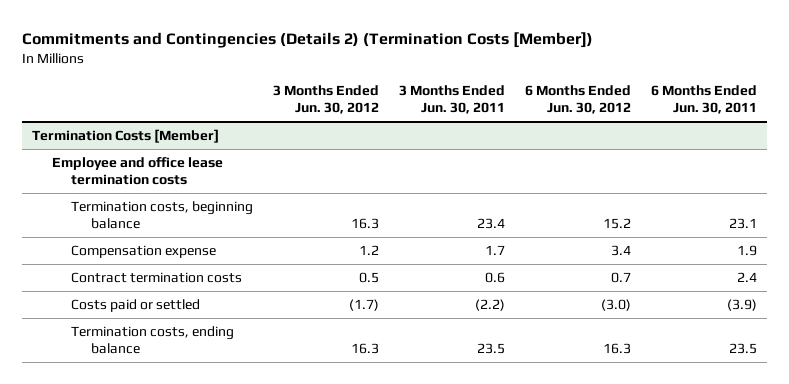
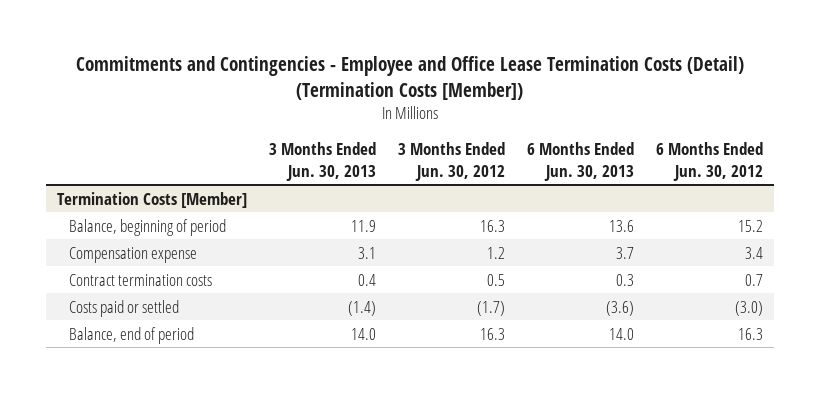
- Commitments and Contingencies (Details 2) (Termination Costs [Member])
+ Commitments and Contingencies - Employee and Office Lease Termination Costs (Detail) (Termination Costs [Member])
- | 3 Months Ended Jun. 30, 2012 | 3 Months Ended Jun. 30, 2011 | 6 Months Ended Jun. 30, 2012 | 6 Months Ended Jun. 30, 2011
+ | 3 Months Ended Jun. 30, 2013 | 3 Months Ended Jun. 30, 2012 | 6 Months Ended Jun. 30, 2013 | 6 Months Ended Jun. 30, 2012
@ Termination Costs [Member]
- Employee and office lease termination costs
- Termination costs, beginning balance | 16.3 | 23.4 | 15.2 | 23.1
+ Balance, beginning of period | 11.9 | 16.3 | 13.6 | 15.2
- Termination costs, ending balance | 16.3 | 23.5 | 16.3 | 23.5
+ Balance, end of period | 14.0 | 16.3 | 14.0 | 16.3

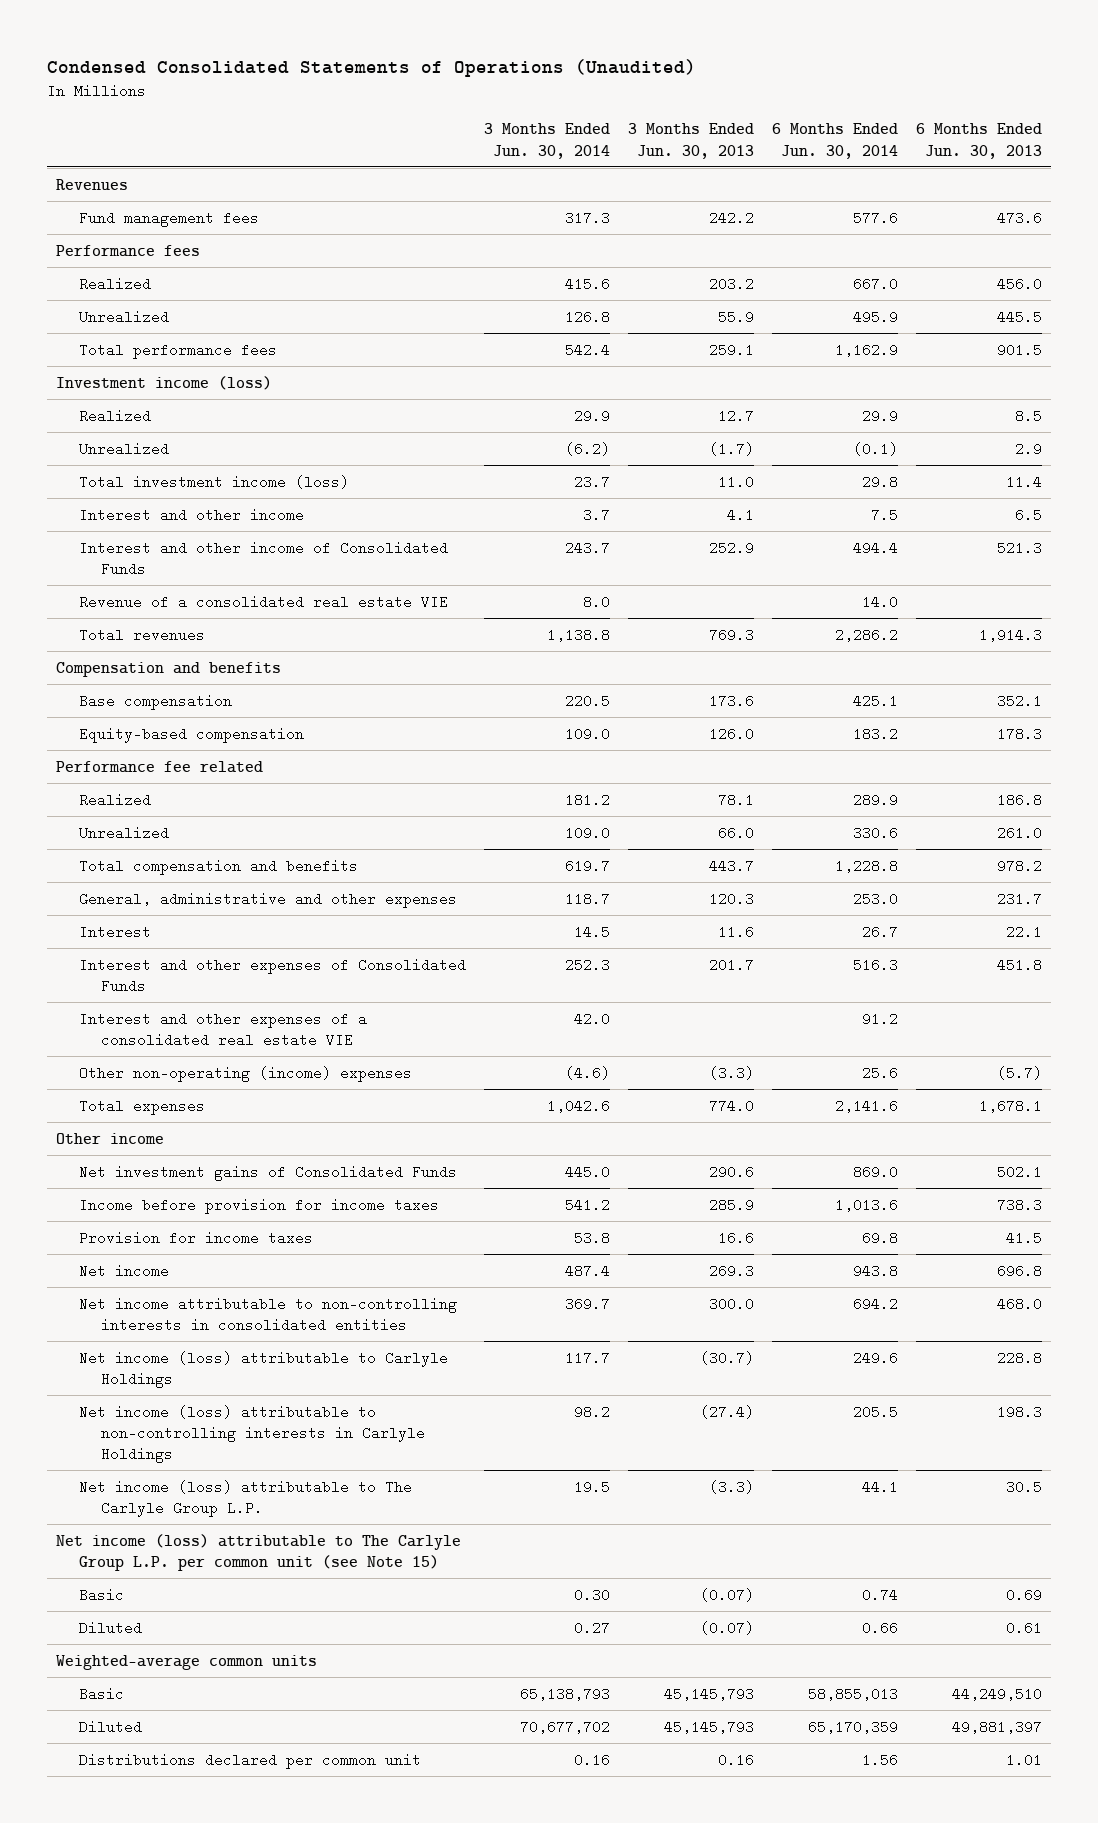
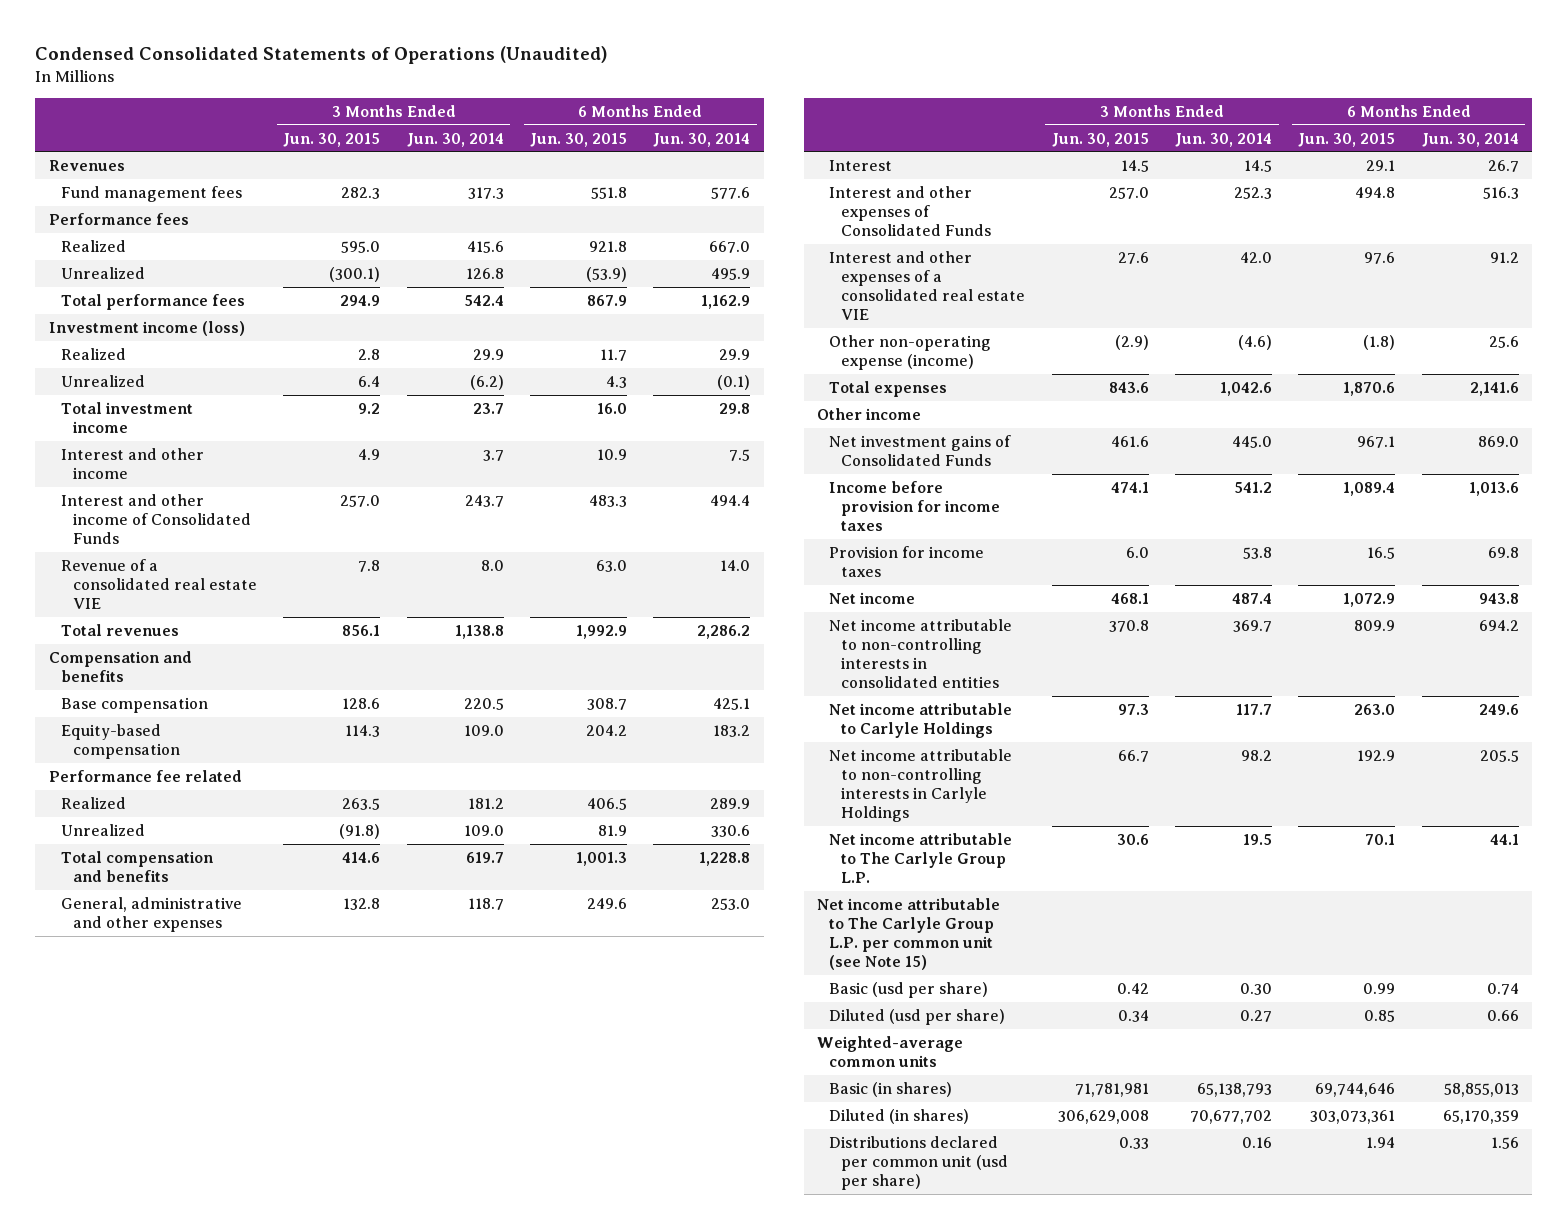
- | 3 Months Ended Jun. 30, 2014 | 3 Months Ended Jun. 30, 2013 | 6 Months Ended Jun. 30, 2014 | 6 Months Ended Jun. 30, 2013
+ | 3 Months Ended Jun. 30, 2015 | 3 Months Ended Jun. 30, 2014 | 6 Months Ended Jun. 30, 2015 | 6 Months Ended Jun. 30, 2014
- Total investment income (loss) | 23.7 | 11.0 | 29.8 | 11.4
+ Total investment income | 9.2 | 23.7 | 16.0 | 29.8
- Other non-operating (income) expenses | (4.6) | (3.3) | 25.6 | (5.7)
+ Other non-operating expense (income) | (2.9) | (4.6) | (1.8) | 25.6
- Net income (loss) attributable to Carlyle Holdings | 117.7 | (30.7) | 249.6 | 228.8
- Net income (loss) attributable to non-controlling interests in Carlyle Holdings | 98.2 | (27.4) | 205.5 | 198.3
- Net income (loss) attributable to The Carlyle Group L.P. | 19.5 | (3.3) | 44.1 | 30.5
- Net income (loss) attributable to The Carlyle Group L.P. per common unit (see Note 15)
- Basic | 0.30 | (0.07) | 0.74 | 0.69
- Diluted | 0.27 | (0.07) | 0.66 | 0.61
+ Net income attributable to Carlyle Holdings | 97.3 | 117.7 | 263.0 | 249.6
+ Net income attributable to non-controlling interests in Carlyle Holdings | 66.7 | 98.2 | 192.9 | 205.5
+ Net income attributable to The Carlyle Group L.P. | 30.6 | 19.5 | 70.1 | 44.1
+ Net income attributable to The Carlyle Group L.P. per common unit (see Note 15)
+ Basic (usd per share) | 0.42 | 0.30 | 0.99 | 0.74
+ Diluted (usd per share) | 0.34 | 0.27 | 0.85 | 0.66
- Basic | 65,138,793 | 45,145,793 | 58,855,013 | 44,249,510
- Diluted | 70,677,702 | 45,145,793 | 65,170,359 | 49,881,397
- Distributions declared per common unit | 0.16 | 0.16 | 1.56 | 1.01
+ Basic (in shares) | 71,781,981 | 65,138,793 | 69,744,646 | 58,855,013
+ Diluted (in shares) | 306,629,008 | 70,677,702 | 303,073,361 | 65,170,359
+ Distributions declared per common unit (usd per share) | 0.33 | 0.16 | 1.94 | 1.56

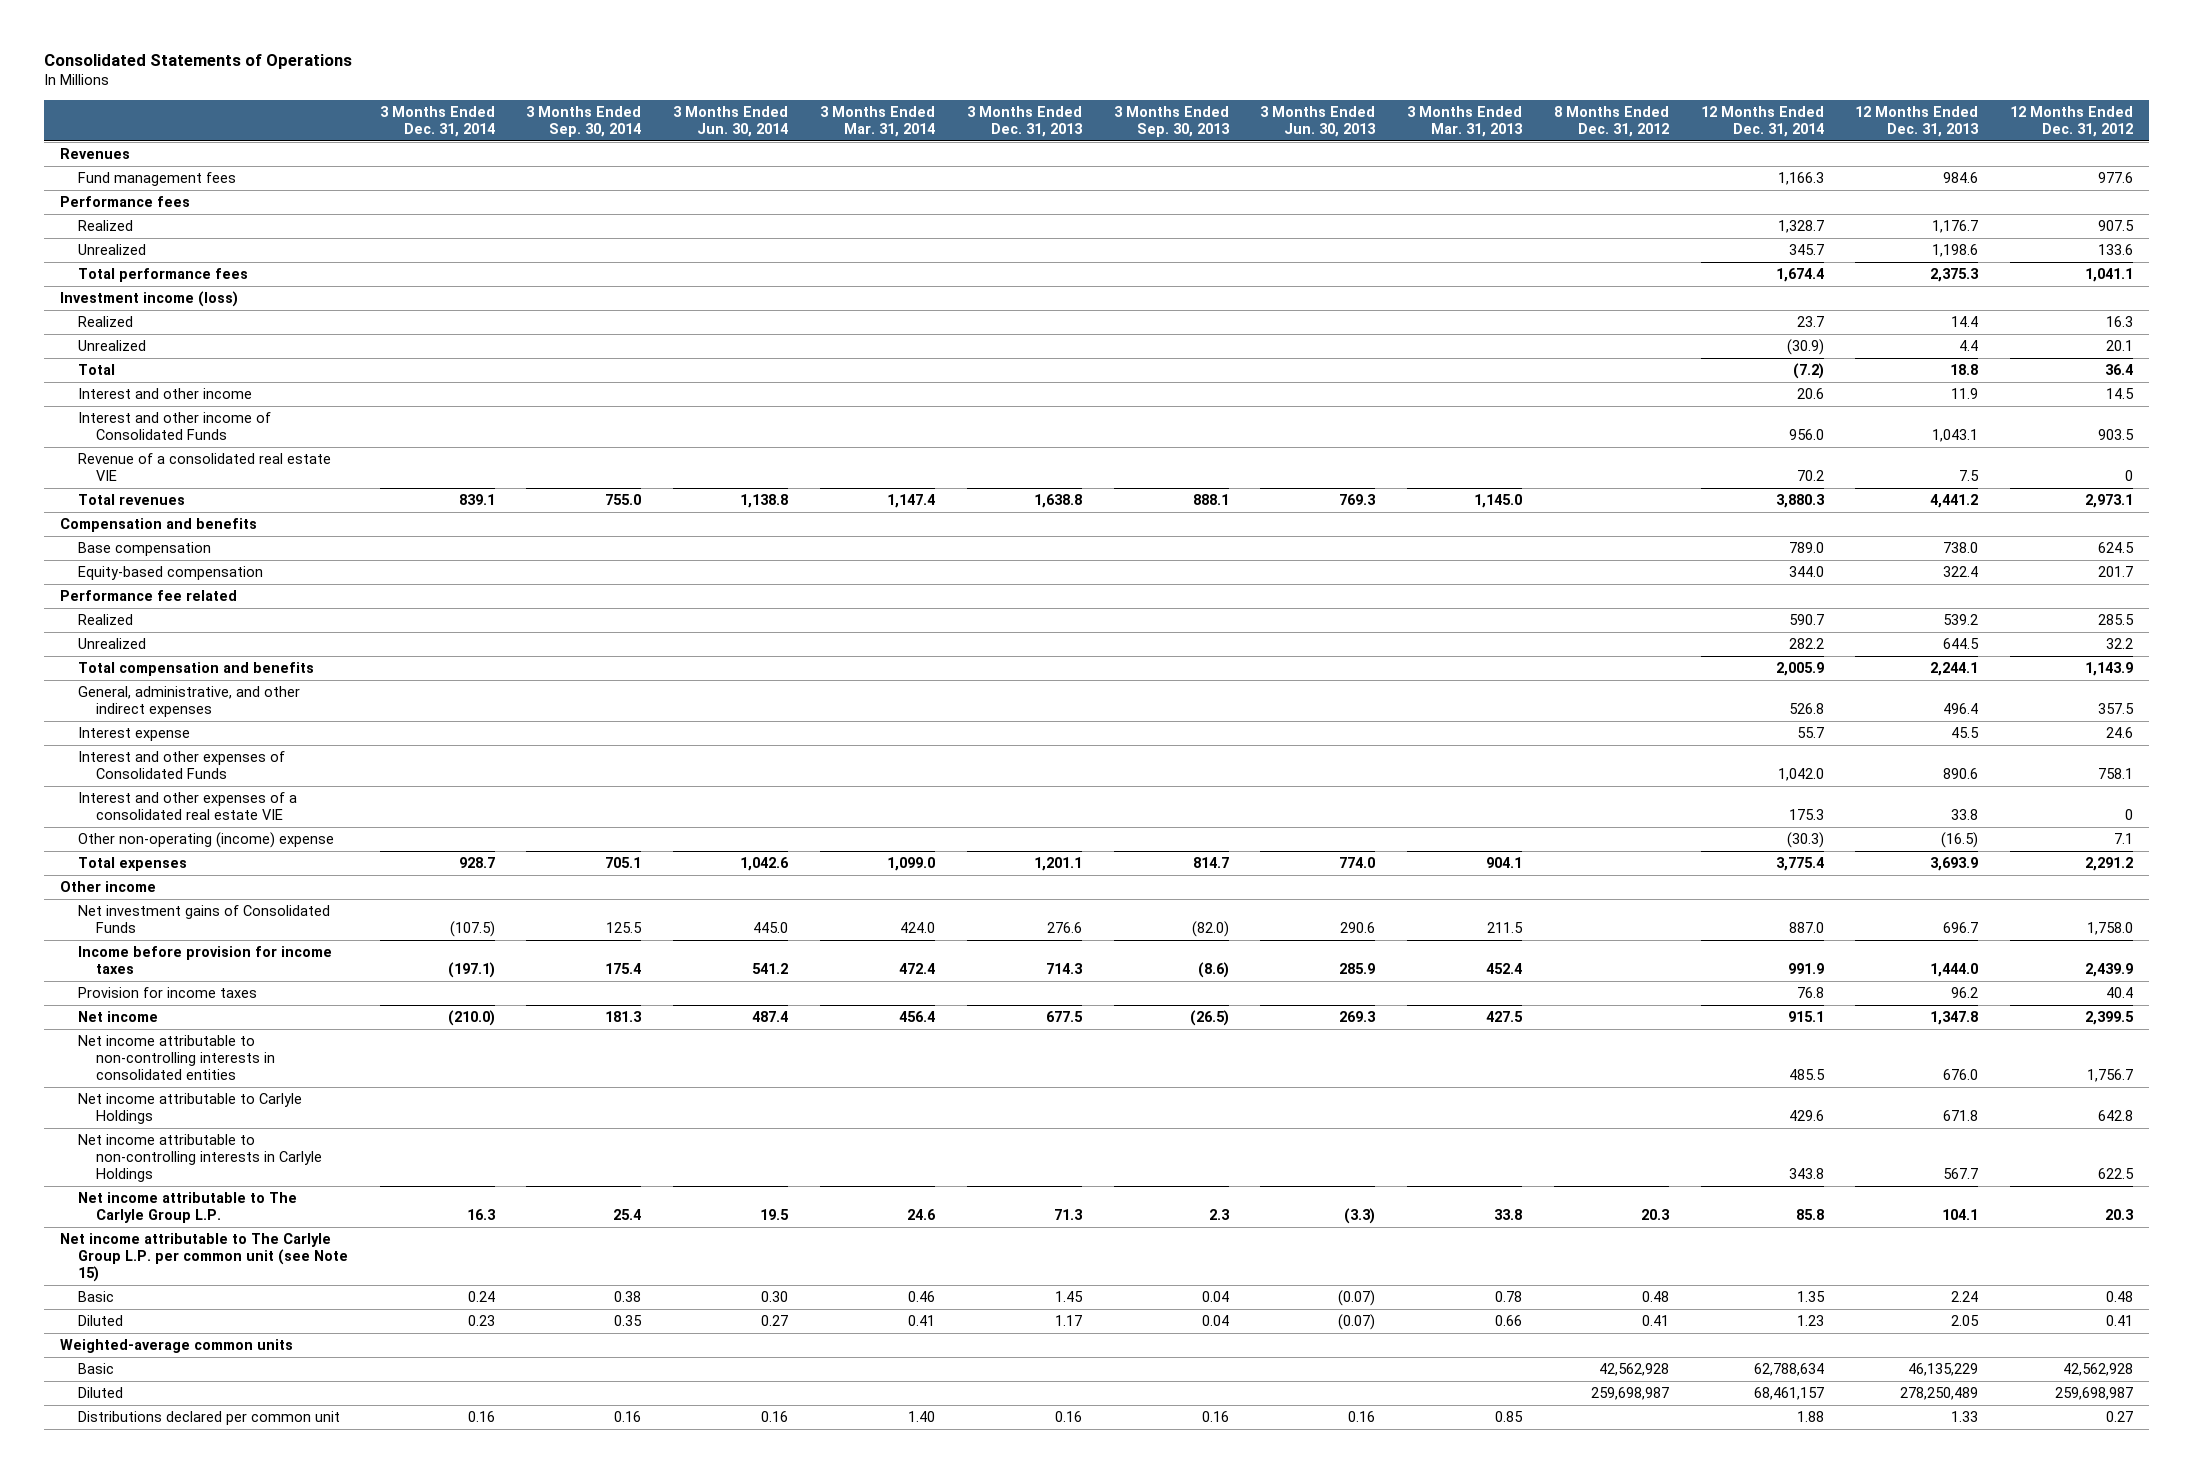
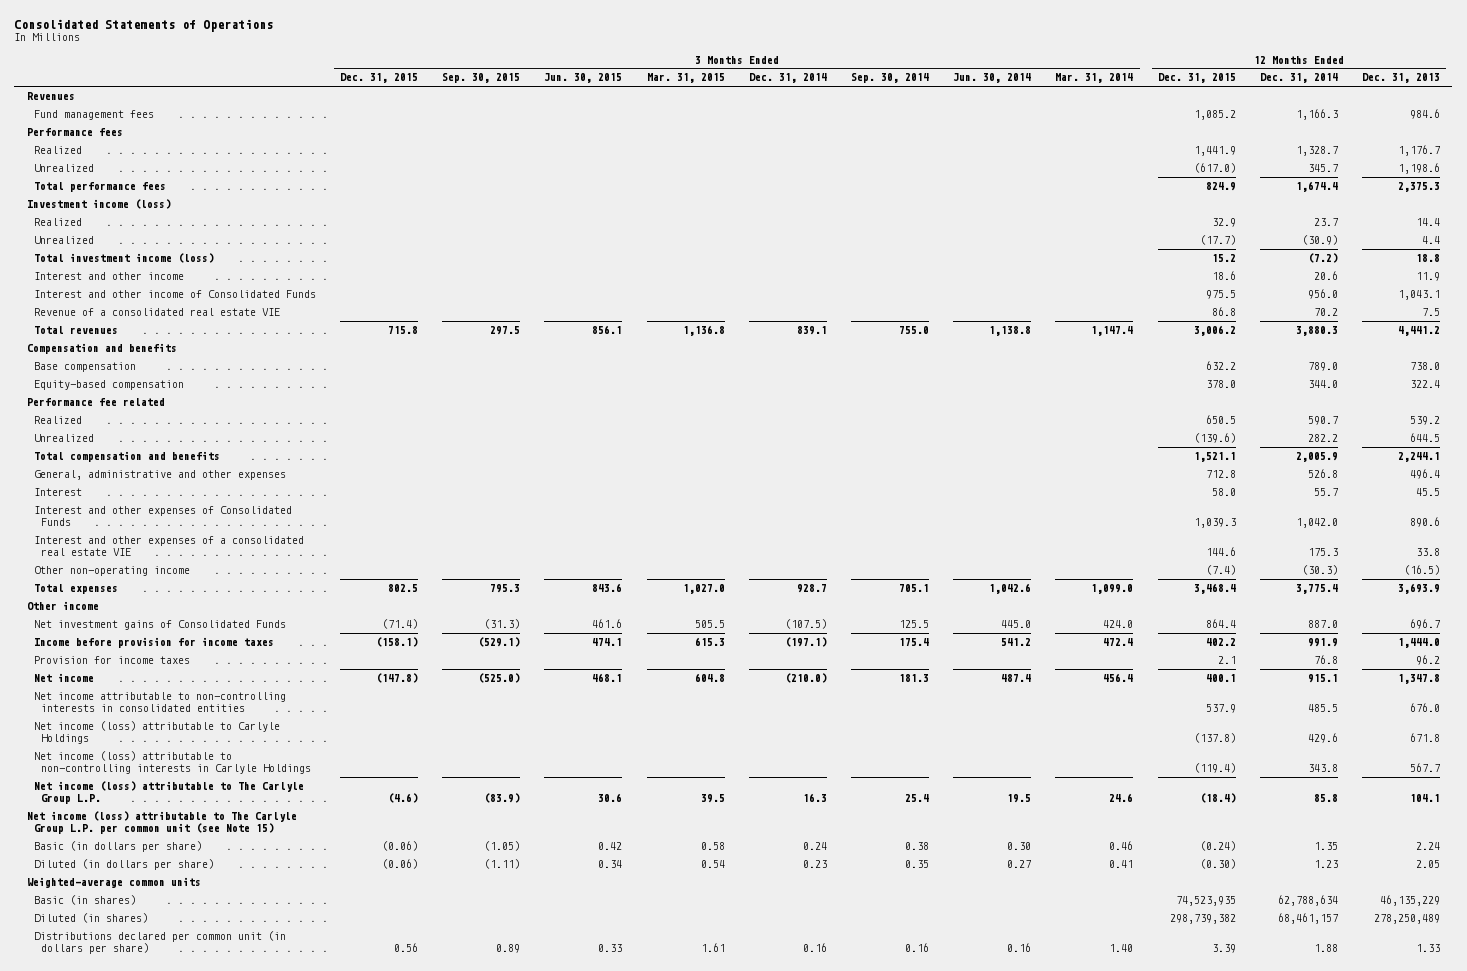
- | 3 Months Ended Dec. 31, 2014 | 3 Months Ended Sep. 30, 2014 | 3 Months Ended Jun. 30, 2014 | 3 Months Ended Mar. 31, 2014 | 3 Months Ended Dec. 31, 2013 | 3 Months Ended Sep. 30, 2013 | 3 Months Ended Jun. 30, 2013 | 3 Months Ended Mar. 31, 2013 | 8 Months Ended Dec. 31, 2012 | 12 Months Ended Dec. 31, 2014 | 12 Months Ended Dec. 31, 2013 | 12 Months Ended Dec. 31, 2012
+ | 3 Months Ended Dec. 31, 2015 | 3 Months Ended Sep. 30, 2015 | 3 Months Ended Jun. 30, 2015 | 3 Months Ended Mar. 31, 2015 | 3 Months Ended Dec. 31, 2014 | 3 Months Ended Sep. 30, 2014 | 3 Months Ended Jun. 30, 2014 | 3 Months Ended Mar. 31, 2014 | 12 Months Ended Dec. 31, 2015 | 12 Months Ended Dec. 31, 2014 | 12 Months Ended Dec. 31, 2013
- Total | | | | | | | | | | (7.2) | 18.8 | 36.4
+ Total investment income (loss) | | | | | | | | | 15.2 | (7.2) | 18.8
- General, administrative, and other indirect expenses | | | | | | | | | | 526.8 | 496.4 | 357.5
- Interest expense | | | | | | | | | | 55.7 | 45.5 | 24.6
+ General, administrative and other expenses | | | | | | | | | 712.8 | 526.8 | 496.4
+ Interest | | | | | | | | | 58.0 | 55.7 | 45.5
- Other non-operating (income) expense | | | | | | | | | | (30.3) | (16.5) | 7.1
+ Other non-operating income | | | | | | | | | (7.4) | (30.3) | (16.5)
- Net income attributable to Carlyle Holdings | | | | | | | | | | 429.6 | 671.8 | 642.8
- Net income attributable to non-controlling interests in Carlyle Holdings | | | | | | | | | | 343.8 | 567.7 | 622.5
- Net income attributable to The Carlyle Group L.P. | 16.3 | 25.4 | 19.5 | 24.6 | 71.3 | 2.3 | (3.3) | 33.8 | 20.3 | 85.8 | 104.1 | 20.3
- Net income attributable to The Carlyle Group L.P. per common unit (see Note 15)
- Basic | 0.24 | 0.38 | 0.30 | 0.46 | 1.45 | 0.04 | (0.07) | 0.78 | 0.48 | 1.35 | 2.24 | 0.48
- Diluted | 0.23 | 0.35 | 0.27 | 0.41 | 1.17 | 0.04 | (0.07) | 0.66 | 0.41 | 1.23 | 2.05 | 0.41
+ Net income (loss) attributable to Carlyle Holdings | | | | | | | | | (137.8) | 429.6 | 671.8
+ Net income (loss) attributable to non-controlling interests in Carlyle Holdings | | | | | | | | | (119.4) | 343.8 | 567.7
+ Net income (loss) attributable to The Carlyle Group L.P. | (4.6) | (83.9) | 30.6 | 39.5 | 16.3 | 25.4 | 19.5 | 24.6 | (18.4) | 85.8 | 104.1
+ Net income (loss) attributable to The Carlyle Group L.P. per common unit (see Note 15)
+ Basic (in dollars per share) | (0.06) | (1.05) | 0.42 | 0.58 | 0.24 | 0.38 | 0.30 | 0.46 | (0.24) | 1.35 | 2.24
+ Diluted (in dollars per share) | (0.06) | (1.11) | 0.34 | 0.54 | 0.23 | 0.35 | 0.27 | 0.41 | (0.30) | 1.23 | 2.05
- Basic | | | | | | | | | 42,562,928 | 62,788,634 | 46,135,229 | 42,562,928
- Diluted | | | | | | | | | 259,698,987 | 68,461,157 | 278,250,489 | 259,698,987
- Distributions declared per common unit | 0.16 | 0.16 | 0.16 | 1.40 | 0.16 | 0.16 | 0.16 | 0.85 | | 1.88 | 1.33 | 0.27
+ Basic (in shares) | | | | | | | | | 74,523,935 | 62,788,634 | 46,135,229
+ Diluted (in shares) | | | | | | | | | 298,739,382 | 68,461,157 | 278,250,489
+ Distributions declared per common unit (in dollars per share) | 0.56 | 0.89 | 0.33 | 1.61 | 0.16 | 0.16 | 0.16 | 1.40 | 3.39 | 1.88 | 1.33

